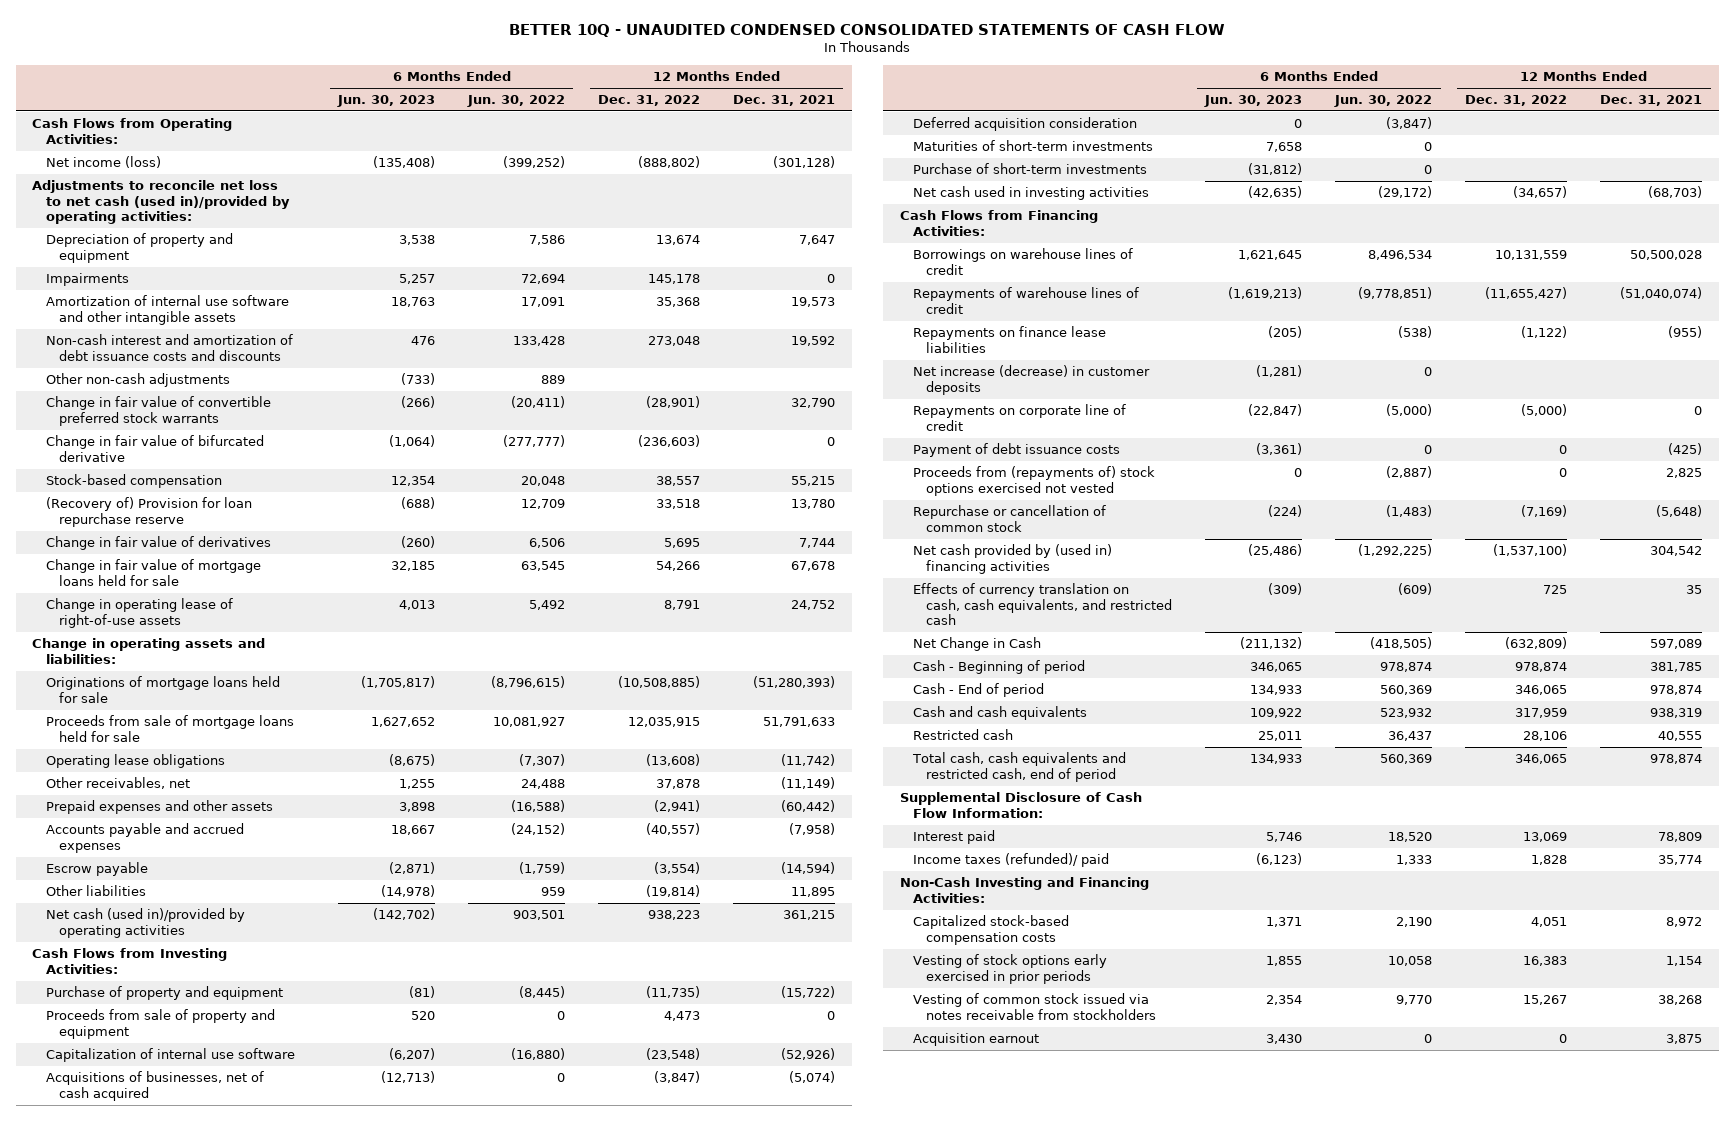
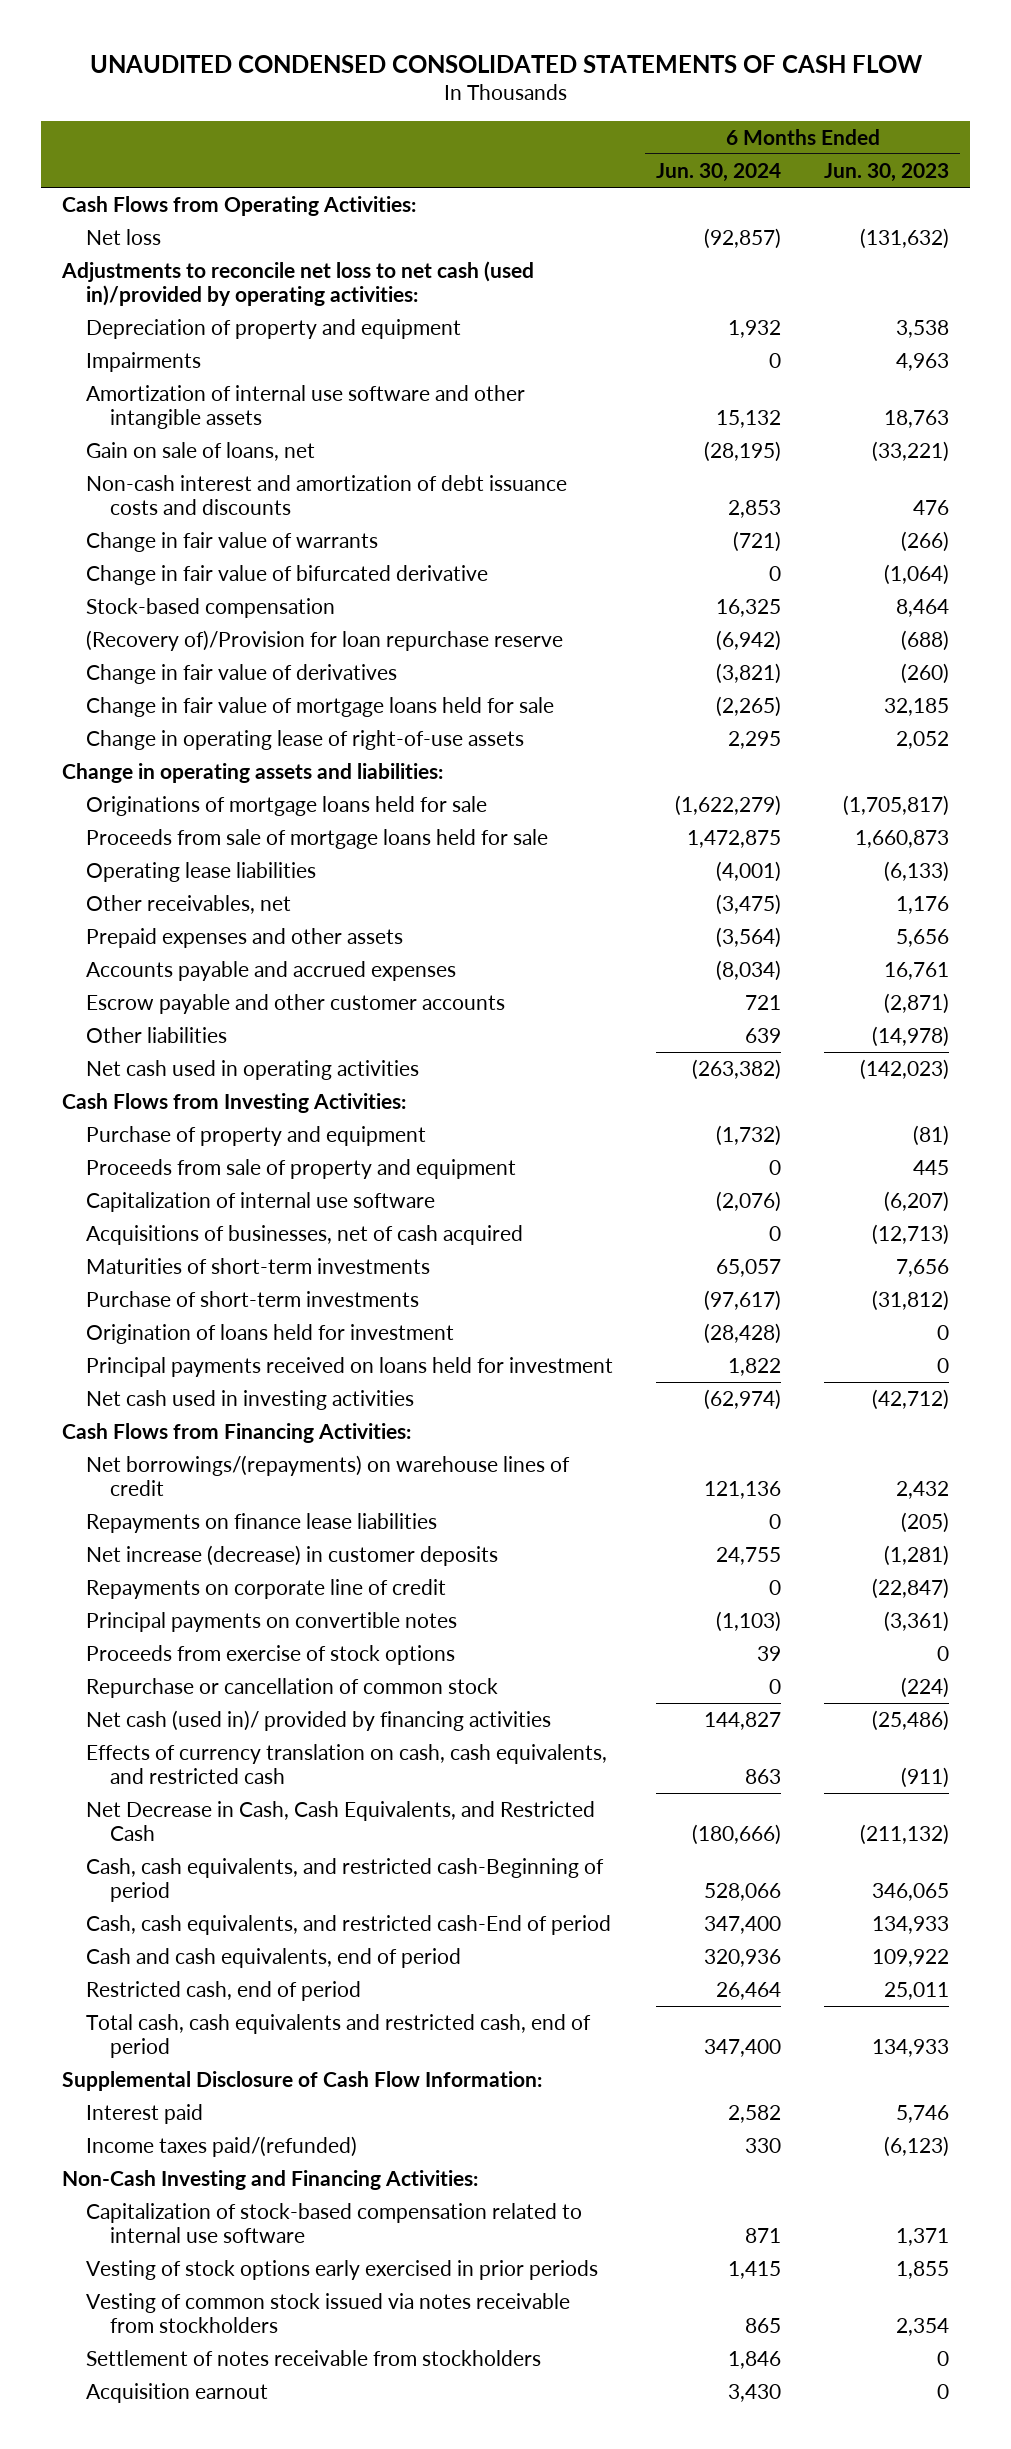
- BETTER 10Q - UNAUDITED CONDENSED CONSOLIDATED STATEMENTS OF CASH FLOW
+ UNAUDITED CONDENSED CONSOLIDATED STATEMENTS OF CASH FLOW
- | 6 Months Ended Jun. 30, 2023 | 6 Months Ended Jun. 30, 2022 | 12 Months Ended Dec. 31, 2022 | 12 Months Ended Dec. 31, 2021
+ | 6 Months Ended Jun. 30, 2024 | 6 Months Ended Jun. 30, 2023
- Net income (loss) | (135,408) | (399,252) | (888,802) | (301,128)
+ Net loss | (92,857) | (131,632)
- Impairments | 5,257 | 72,694 | 145,178 | 0
+ Impairments | 0 | 4,963
+ Gain on sale of loans, net | (28,195) | (33,221)
- Other non-cash adjustments | (733) | 889 | |
- Change in fair value of convertible preferred stock warrants | (266) | (20,411) | (28,901) | 32,790
+ Change in fair value of warrants | (721) | (266)
- Stock-based compensation | 12,354 | 20,048 | 38,557 | 55,215
- (Recovery of) Provision for loan repurchase reserve | (688) | 12,709 | 33,518 | 13,780
+ Stock-based compensation | 16,325 | 8,464
+ (Recovery of)/Provision for loan repurchase reserve | (6,942) | (688)
- Change in operating lease of right-of-use assets | 4,013 | 5,492 | 8,791 | 24,752
+ Change in operating lease of right-of-use assets | 2,295 | 2,052
- Proceeds from sale of mortgage loans held for sale | 1,627,652 | 10,081,927 | 12,035,915 | 51,791,633
- Operating lease obligations | (8,675) | (7,307) | (13,608) | (11,742)
- Other receivables, net | 1,255 | 24,488 | 37,878 | (11,149)
- Prepaid expenses and other assets | 3,898 | (16,588) | (2,941) | (60,442)
- Accounts payable and accrued expenses | 18,667 | (24,152) | (40,557) | (7,958)
- Escrow payable | (2,871) | (1,759) | (3,554) | (14,594)
+ Proceeds from sale of mortgage loans held for sale | 1,472,875 | 1,660,873
+ Operating lease liabilities | (4,001) | (6,133)
+ Other receivables, net | (3,475) | 1,176
+ Prepaid expenses and other assets | (3,564) | 5,656
+ Accounts payable and accrued expenses | (8,034) | 16,761
+ Escrow payable and other customer accounts | 721 | (2,871)
- Net cash (used in)/provided by operating activities | (142,702) | 903,501 | 938,223 | 361,215
+ Net cash used in operating activities | (263,382) | (142,023)
- Proceeds from sale of property and equipment | 520 | 0 | 4,473 | 0
+ Proceeds from sale of property and equipment | 0 | 445
- Deferred acquisition consideration | 0 | (3,847) | |
- Maturities of short-term investments | 7,658 | 0 | |
+ Maturities of short-term investments | 65,057 | 7,656
- Net cash used in investing activities | (42,635) | (29,172) | (34,657) | (68,703)
+ Origination of loans held for investment | (28,428) | 0
+ Principal payments received on loans held for investment | 1,822 | 0
+ Net cash used in investing activities | (62,974) | (42,712)
- Borrowings on warehouse lines of credit | 1,621,645 | 8,496,534 | 10,131,559 | 50,500,028
- Repayments of warehouse lines of credit | (1,619,213) | (9,778,851) | (11,655,427) | (51,040,074)
+ Net borrowings/(repayments) on warehouse lines of credit | 121,136 | 2,432
- Payment of debt issuance costs | (3,361) | 0 | 0 | (425)
- Proceeds from (repayments of) stock options exercised not vested | 0 | (2,887) | 0 | 2,825
+ Principal payments on convertible notes | (1,103) | (3,361)
+ Proceeds from exercise of stock options | 39 | 0
- Net cash provided by (used in) financing activities | (25,486) | (1,292,225) | (1,537,100) | 304,542
- Effects of currency translation on cash, cash equivalents, and restricted cash | (309) | (609) | 725 | 35
- Net Change in Cash | (211,132) | (418,505) | (632,809) | 597,089
- Cash - Beginning of period | 346,065 | 978,874 | 978,874 | 381,785
- Cash - End of period | 134,933 | 560,369 | 346,065 | 978,874
- Cash and cash equivalents | 109,922 | 523,932 | 317,959 | 938,319
- Restricted cash | 25,011 | 36,437 | 28,106 | 40,555
+ Net cash (used in)/ provided by financing activities | 144,827 | (25,486)
+ Effects of currency translation on cash, cash equivalents, and restricted cash | 863 | (911)
+ Net Decrease in Cash, Cash Equivalents, and Restricted Cash | (180,666) | (211,132)
+ Cash, cash equivalents, and restricted cash-Beginning of period | 528,066 | 346,065
+ Cash, cash equivalents, and restricted cash-End of period | 347,400 | 134,933
+ Cash and cash equivalents, end of period | 320,936 | 109,922
+ Restricted cash, end of period | 26,464 | 25,011
- Income taxes (refunded)/ paid | (6,123) | 1,333 | 1,828 | 35,774
+ Income taxes paid/(refunded) | 330 | (6,123)
- Capitalized stock-based compensation costs | 1,371 | 2,190 | 4,051 | 8,972
+ Capitalization of stock-based compensation related to internal use software | 871 | 1,371
- Acquisition earnout | 3,430 | 0 | 0 | 3,875
+ Settlement of notes receivable from stockholders | 1,846 | 0
+ Acquisition earnout | 3,430 | 0

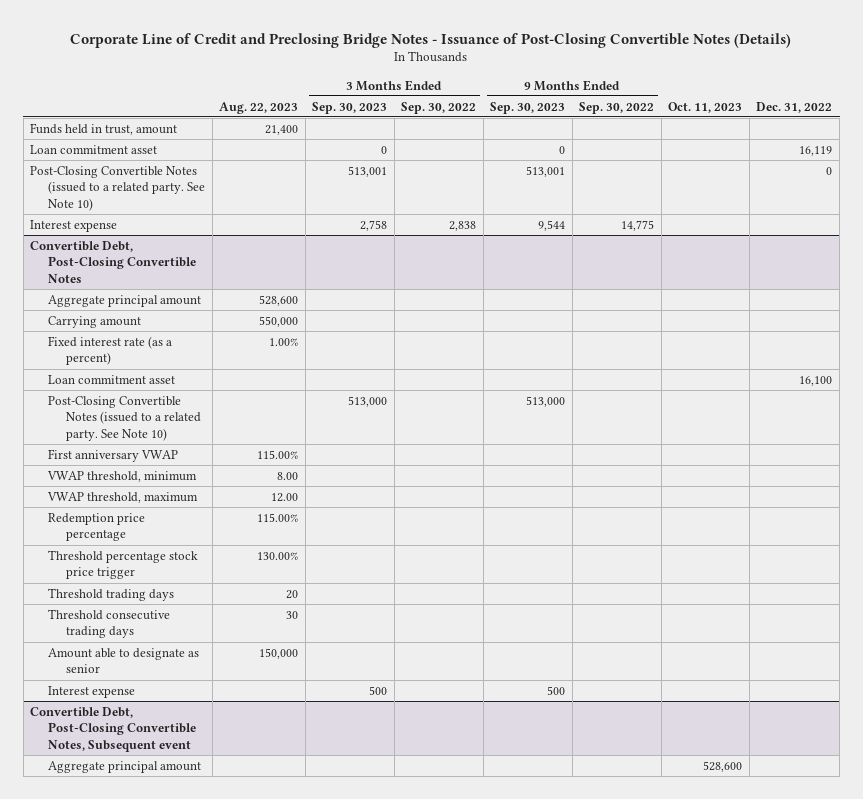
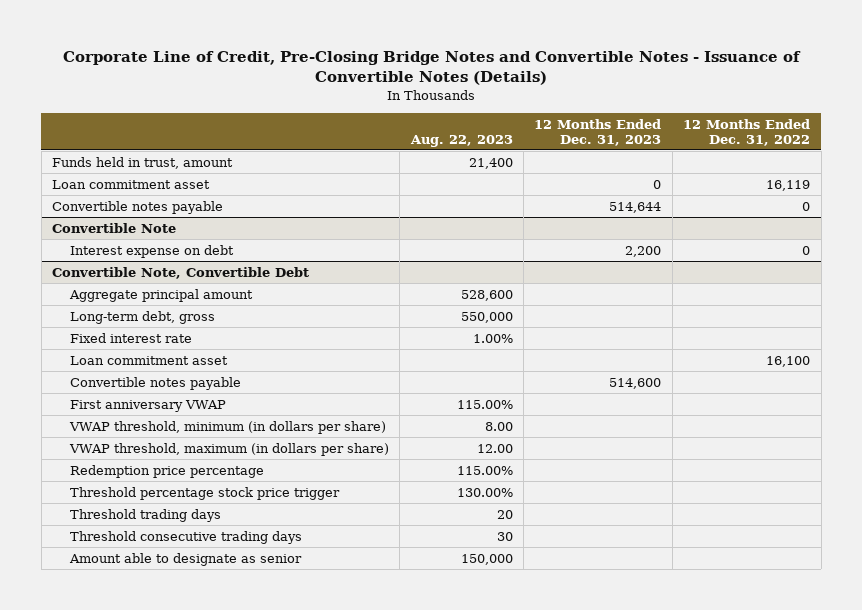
- Corporate Line of Credit and Preclosing Bridge Notes - Issuance of Post-Closing Convertible Notes (Details)
+ Corporate Line of Credit, Pre-Closing Bridge Notes and Convertible Notes - Issuance of Convertible Notes (Details)
- | Aug. 22, 2023 | 3 Months Ended Sep. 30, 2023 | 3 Months Ended Sep. 30, 2022 | 9 Months Ended Sep. 30, 2023 | 9 Months Ended Sep. 30, 2022 | Oct. 11, 2023 | Dec. 31, 2022
+ | Aug. 22, 2023 | 12 Months Ended Dec. 31, 2023 | 12 Months Ended Dec. 31, 2022
- Post-Closing Convertible Notes (issued to a related party. See Note 10) | | 513,001 | | 513,001 | | | 0
- Interest expense | | 2,758 | 2,838 | 9,544 | 14,775 | |
- Convertible Debt, Post-Closing Convertible Notes
+ Convertible notes payable | | 514,644 | 0
+ Convertible Note
+ Interest expense on debt | | 2,200 | 0
+ Convertible Note, Convertible Debt
- Carrying amount | 550,000 | | | | | |
- Fixed interest rate (as a percent) | 1.00% | | | | | |
+ Long-term debt, gross | 550,000 | |
+ Fixed interest rate | 1.00% | |
- Post-Closing Convertible Notes (issued to a related party. See Note 10) | | 513,000 | | 513,000 | | |
+ Convertible notes payable | | 514,600 |
- VWAP threshold, minimum | 8.00 | | | | | |
- VWAP threshold, maximum | 12.00 | | | | | |
+ VWAP threshold, minimum (in dollars per share) | 8.00 | |
+ VWAP threshold, maximum (in dollars per share) | 12.00 | |
- Interest expense | | 500 | | 500 | | |
- Convertible Debt, Post-Closing Convertible Notes, Subsequent event
- Aggregate principal amount | | | | | | 528,600 |

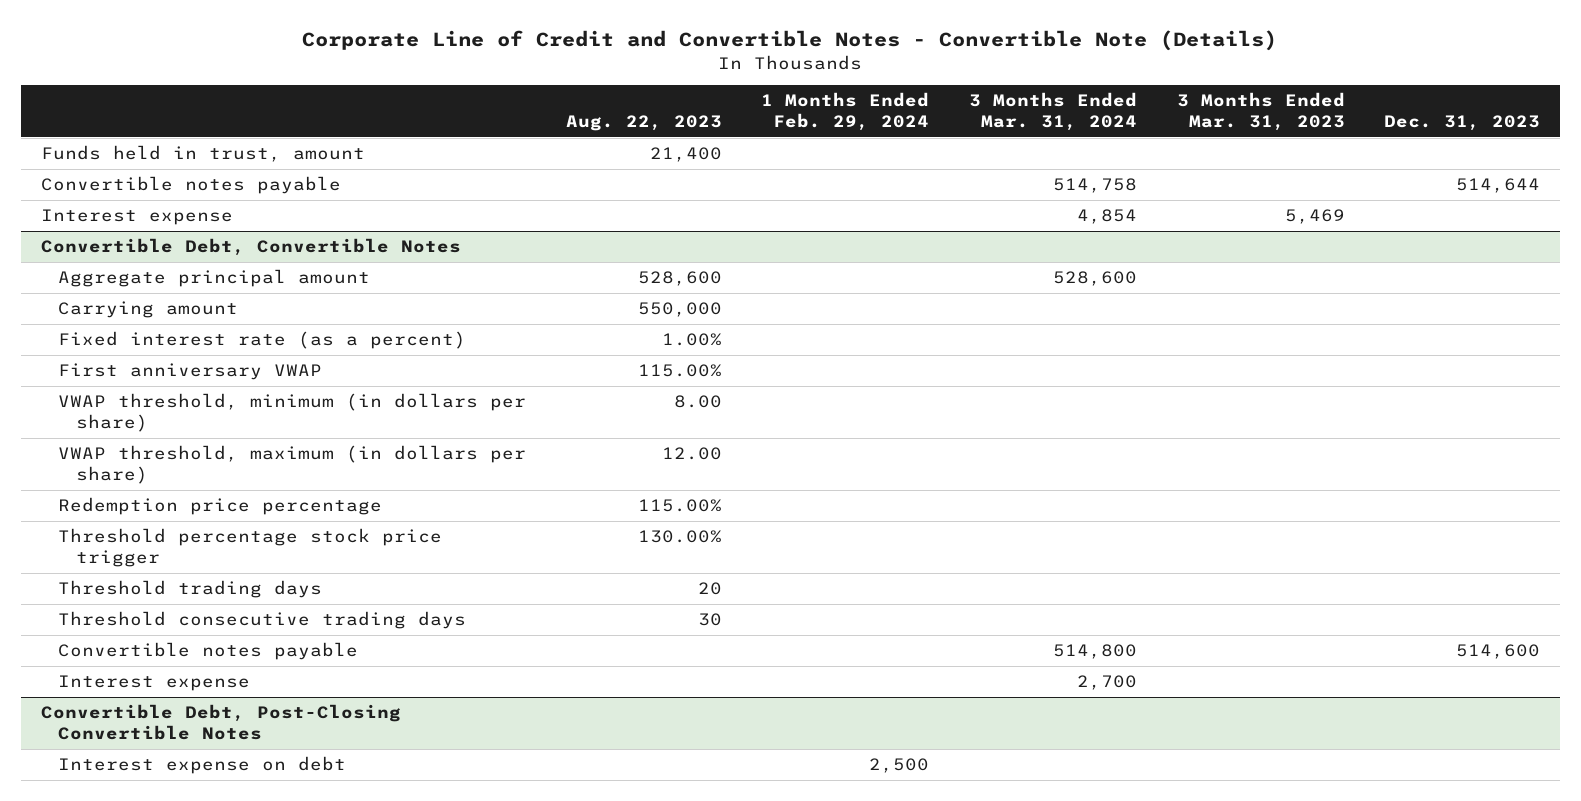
- Corporate Line of Credit, Pre-Closing Bridge Notes and Convertible Notes - Issuance of Convertible Notes (Details)
+ Corporate Line of Credit and Convertible Notes - Convertible Note (Details)
- | Aug. 22, 2023 | 12 Months Ended Dec. 31, 2023 | 12 Months Ended Dec. 31, 2022
+ | Aug. 22, 2023 | 1 Months Ended Feb. 29, 2024 | 3 Months Ended Mar. 31, 2024 | 3 Months Ended Mar. 31, 2023 | Dec. 31, 2023
- Loan commitment asset | | 0 | 16,119
- Convertible Note
- Interest expense on debt | | 2,200 | 0
- Convertible Note, Convertible Debt
+ Interest expense | | | 4,854 | 5,469 |
+ Convertible Debt, Convertible Notes
- Long-term debt, gross | 550,000 | |
- Fixed interest rate | 1.00% | |
- Loan commitment asset | | | 16,100
- Convertible notes payable | | 514,600 |
+ Carrying amount | 550,000 | | | |
+ Fixed interest rate (as a percent) | 1.00% | | | |
- Amount able to designate as senior | 150,000 | |
+ Convertible notes payable | | | 514,800 | | 514,600
+ Interest expense | | | 2,700 | |
+ Convertible Debt, Post-Closing Convertible Notes
+ Interest expense on debt | | 2,500 | | |

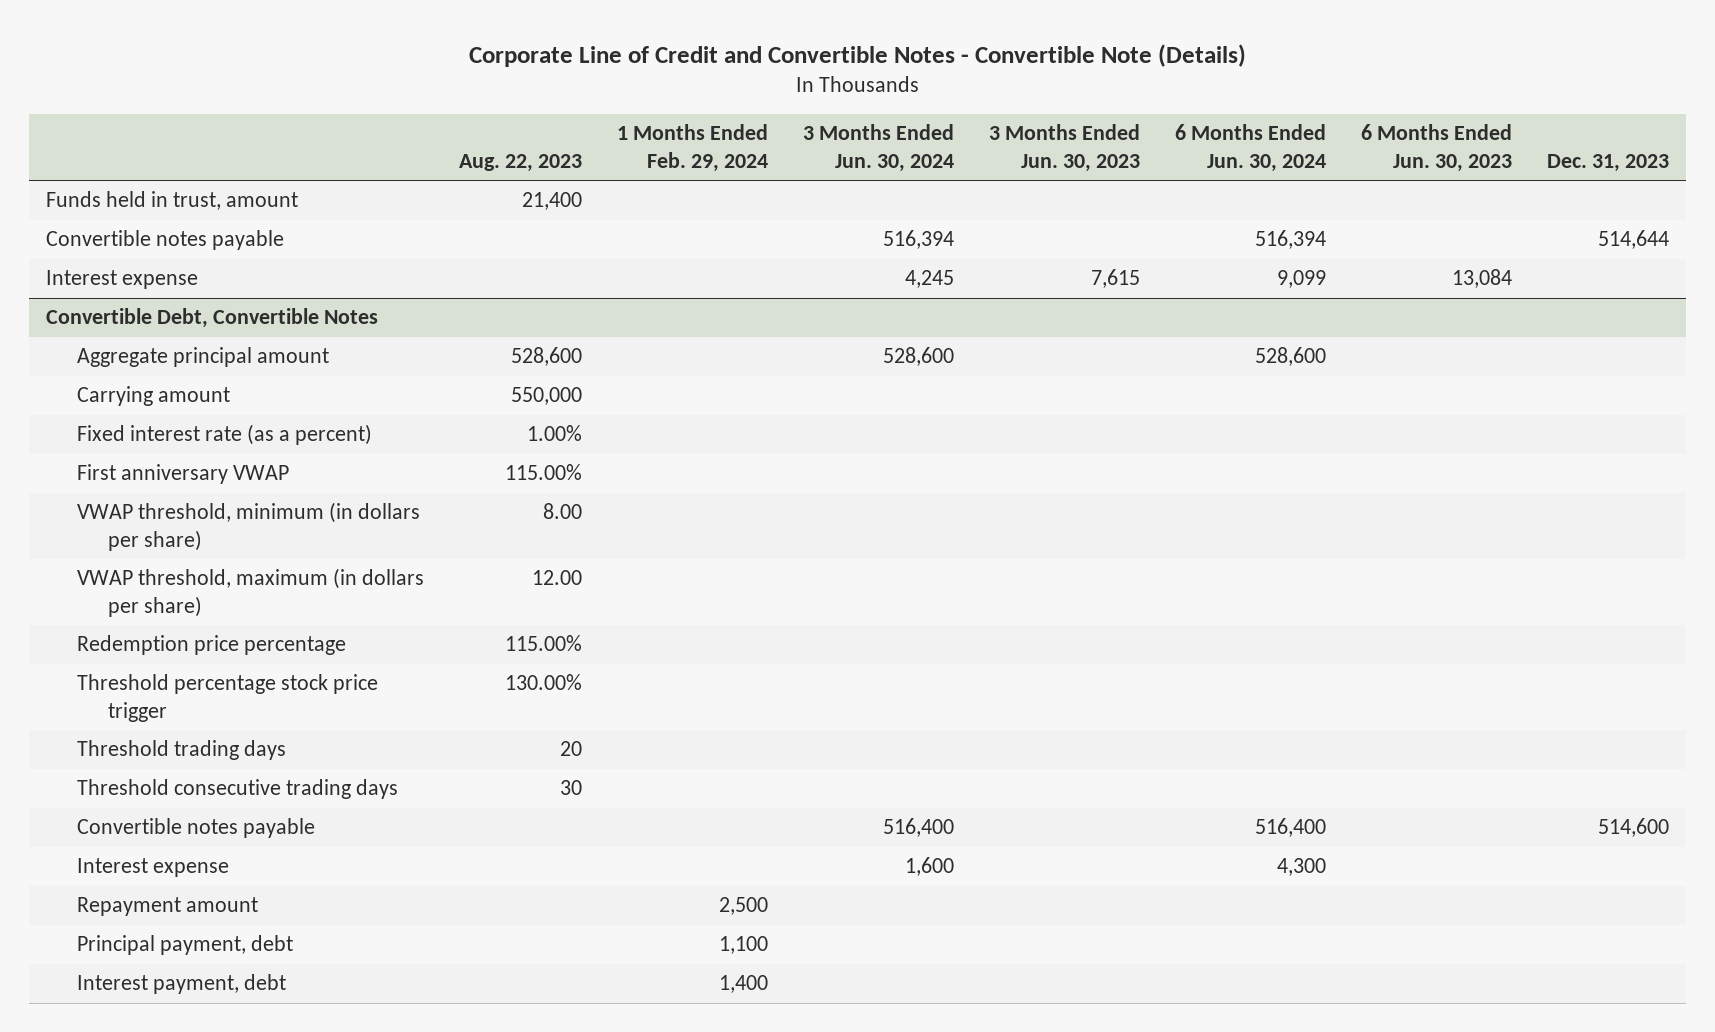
- | Aug. 22, 2023 | 1 Months Ended Feb. 29, 2024 | 3 Months Ended Mar. 31, 2024 | 3 Months Ended Mar. 31, 2023 | Dec. 31, 2023
+ | Aug. 22, 2023 | 1 Months Ended Feb. 29, 2024 | 3 Months Ended Jun. 30, 2024 | 3 Months Ended Jun. 30, 2023 | 6 Months Ended Jun. 30, 2024 | 6 Months Ended Jun. 30, 2023 | Dec. 31, 2023
- Convertible Debt, Post-Closing Convertible Notes
- Interest expense on debt | | 2,500 | | |
@ Convertible Debt, Convertible Notes
+ Repayment amount | | 2,500 | | | | |
+ Principal payment, debt | | 1,100 | | | | |
+ Interest payment, debt | | 1,400 | | | | |

